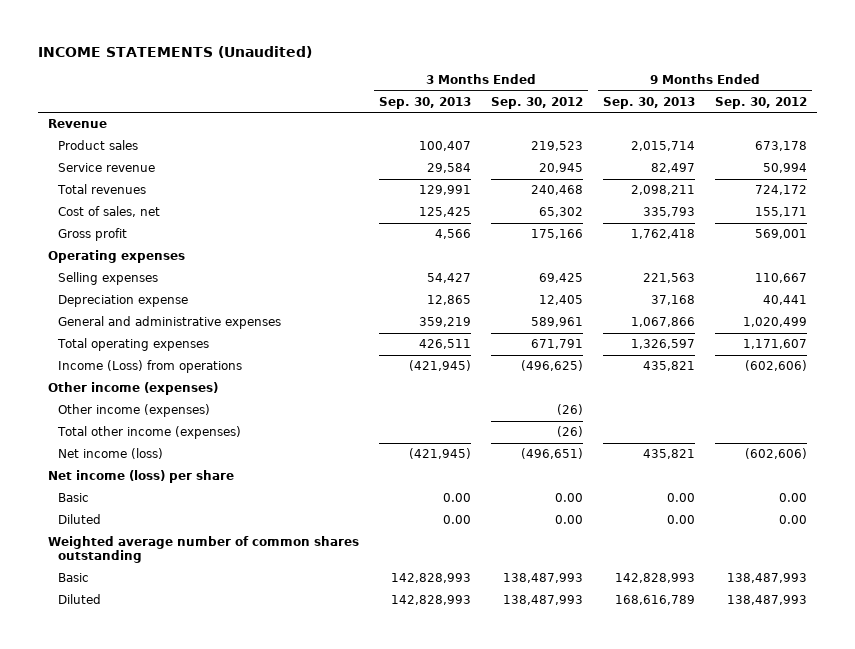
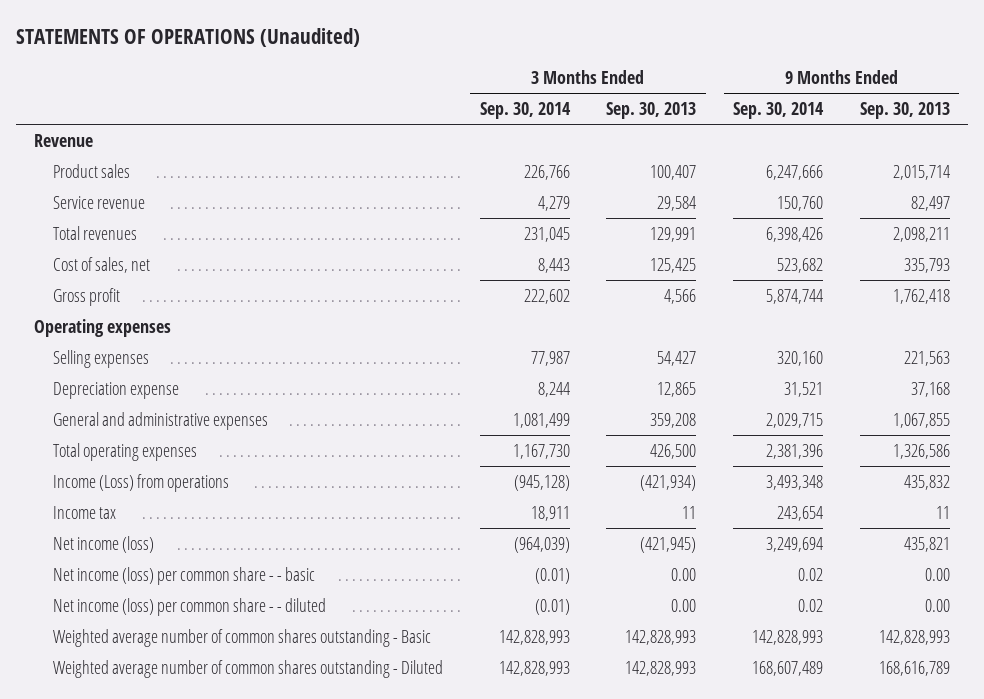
- INCOME STATEMENTS (Unaudited)
+ STATEMENTS OF OPERATIONS (Unaudited)
- | 3 Months Ended Sep. 30, 2013 | 3 Months Ended Sep. 30, 2012 | 9 Months Ended Sep. 30, 2013 | 9 Months Ended Sep. 30, 2012
+ | 3 Months Ended Sep. 30, 2014 | 3 Months Ended Sep. 30, 2013 | 9 Months Ended Sep. 30, 2014 | 9 Months Ended Sep. 30, 2013
- General and administrative expenses | 359,219 | 589,961 | 1,067,866 | 1,020,499
- Total operating expenses | 426,511 | 671,791 | 1,326,597 | 1,171,607
- Income (Loss) from operations | (421,945) | (496,625) | 435,821 | (602,606)
- Other income (expenses)
- Other income (expenses) | | (26) | |
- Total other income (expenses) | | (26) | |
+ General and administrative expenses | 1,081,499 | 359,208 | 2,029,715 | 1,067,855
+ Total operating expenses | 1,167,730 | 426,500 | 2,381,396 | 1,326,586
+ Income (Loss) from operations | (945,128) | (421,934) | 3,493,348 | 435,832
+ Income tax | 18,911 | 11 | 243,654 | 11
- Net income (loss) per share
- Basic | 0.00 | 0.00 | 0.00 | 0.00
- Diluted | 0.00 | 0.00 | 0.00 | 0.00
- Weighted average number of common shares outstanding
- Basic | 142,828,993 | 138,487,993 | 142,828,993 | 138,487,993
- Diluted | 142,828,993 | 138,487,993 | 168,616,789 | 138,487,993
+ Net income (loss) per common share - - basic | (0.01) | 0.00 | 0.02 | 0.00
+ Net income (loss) per common share - - diluted | (0.01) | 0.00 | 0.02 | 0.00
+ Weighted average number of common shares outstanding - Basic | 142,828,993 | 142,828,993 | 142,828,993 | 142,828,993
+ Weighted average number of common shares outstanding - Diluted | 142,828,993 | 142,828,993 | 168,607,489 | 168,616,789

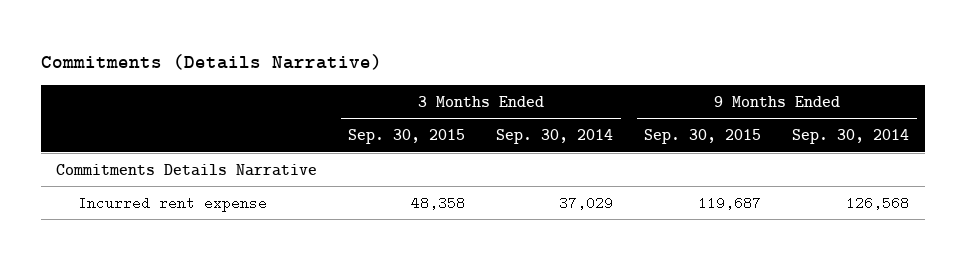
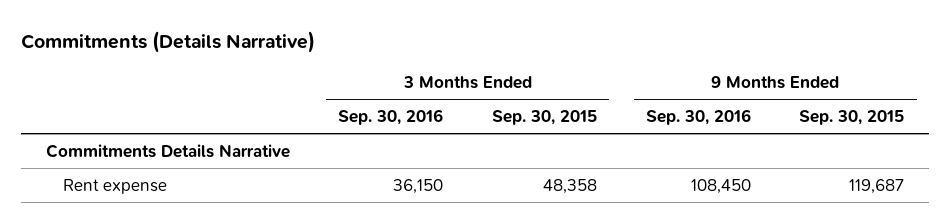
- | 3 Months Ended Sep. 30, 2015 | 3 Months Ended Sep. 30, 2014 | 9 Months Ended Sep. 30, 2015 | 9 Months Ended Sep. 30, 2014
+ | 3 Months Ended Sep. 30, 2016 | 3 Months Ended Sep. 30, 2015 | 9 Months Ended Sep. 30, 2016 | 9 Months Ended Sep. 30, 2015
- Incurred rent expense | 48,358 | 37,029 | 119,687 | 126,568
+ Rent expense | 36,150 | 48,358 | 108,450 | 119,687

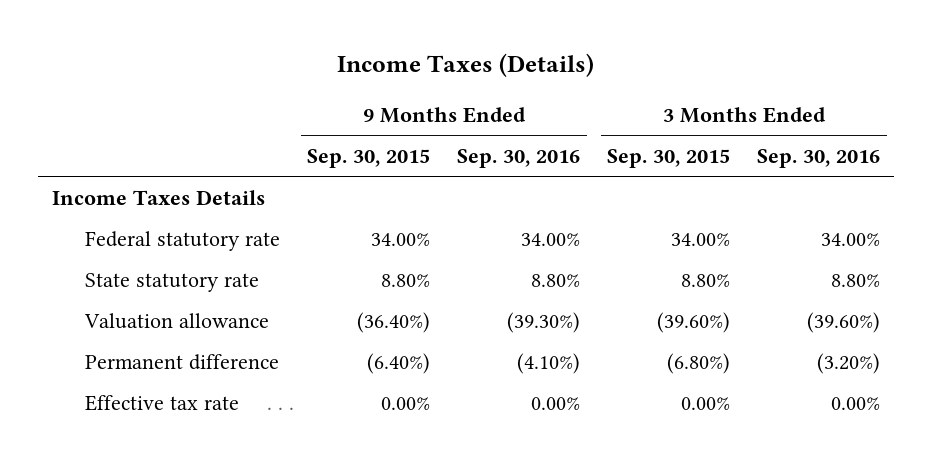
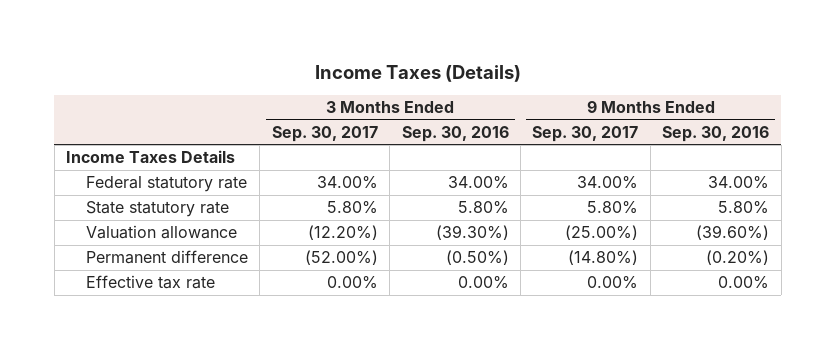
- | 9 Months Ended Sep. 30, 2015 | 9 Months Ended Sep. 30, 2016 | 3 Months Ended Sep. 30, 2015 | 3 Months Ended Sep. 30, 2016
+ | 3 Months Ended Sep. 30, 2017 | 3 Months Ended Sep. 30, 2016 | 9 Months Ended Sep. 30, 2017 | 9 Months Ended Sep. 30, 2016
- State statutory rate | 8.80% | 8.80% | 8.80% | 8.80%
- Valuation allowance | (36.40%) | (39.30%) | (39.60%) | (39.60%)
- Permanent difference | (6.40%) | (4.10%) | (6.80%) | (3.20%)
+ State statutory rate | 5.80% | 5.80% | 5.80% | 5.80%
+ Valuation allowance | (12.20%) | (39.30%) | (25.00%) | (39.60%)
+ Permanent difference | (52.00%) | (0.50%) | (14.80%) | (0.20%)

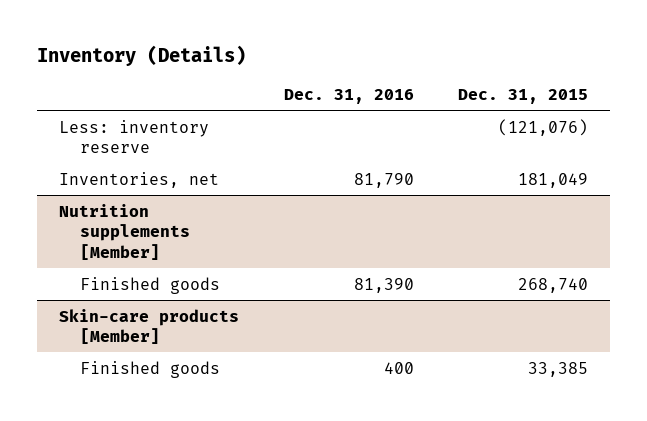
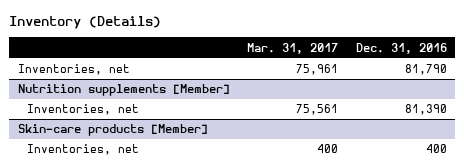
- | Dec. 31, 2016 | Dec. 31, 2015
+ | Mar. 31, 2017 | Dec. 31, 2016
- Less: inventory reserve | | (121,076)
@ Nutrition supplements [Member]
- Finished goods | 81,390 | 268,740
+ Inventories, net | 75,561 | 81,390
@ Skin-care products [Member]
- Finished goods | 400 | 33,385
+ Inventories, net | 400 | 400

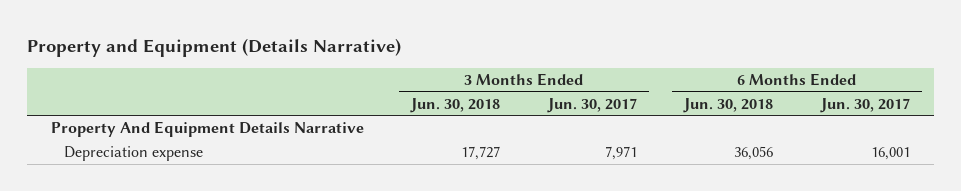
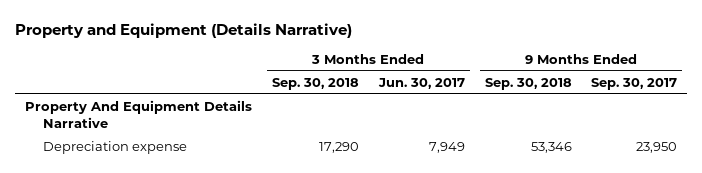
- | 3 Months Ended Jun. 30, 2018 | 3 Months Ended Jun. 30, 2017 | 6 Months Ended Jun. 30, 2018 | 6 Months Ended Jun. 30, 2017
+ | 3 Months Ended Sep. 30, 2018 | 3 Months Ended Jun. 30, 2017 | 9 Months Ended Sep. 30, 2018 | 9 Months Ended Sep. 30, 2017
- Depreciation expense | 17,727 | 7,971 | 36,056 | 16,001
+ Depreciation expense | 17,290 | 7,949 | 53,346 | 23,950

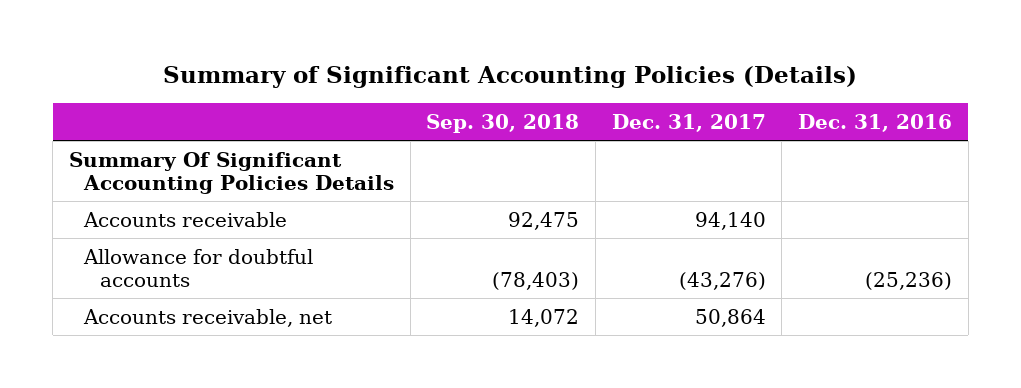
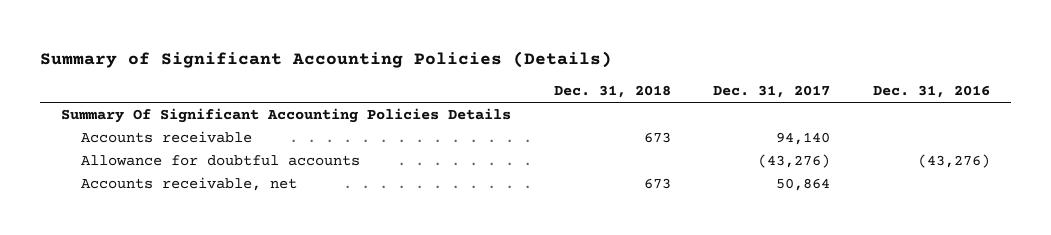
- | Sep. 30, 2018 | Dec. 31, 2017 | Dec. 31, 2016
+ | Dec. 31, 2018 | Dec. 31, 2017 | Dec. 31, 2016
- Allowance for doubtful accounts | (78,403) | (43,276) | (25,236)
+ Allowance for doubtful accounts | | (43,276) | (43,276)

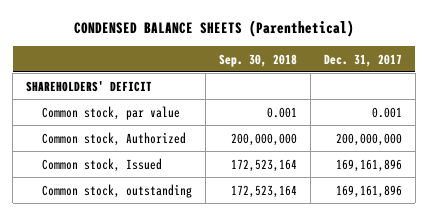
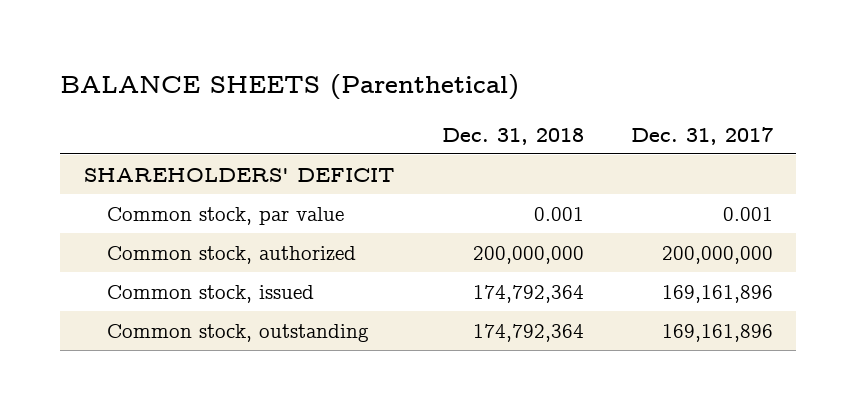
- CONDENSED BALANCE SHEETS (Parenthetical)
+ BALANCE SHEETS (Parenthetical)
- | Sep. 30, 2018 | Dec. 31, 2017
+ | Dec. 31, 2018 | Dec. 31, 2017
- Common stock, Authorized | 200,000,000 | 200,000,000
- Common stock, Issued | 172,523,164 | 169,161,896
+ Common stock, authorized | 200,000,000 | 200,000,000
+ Common stock, issued | 174,792,364 | 169,161,896

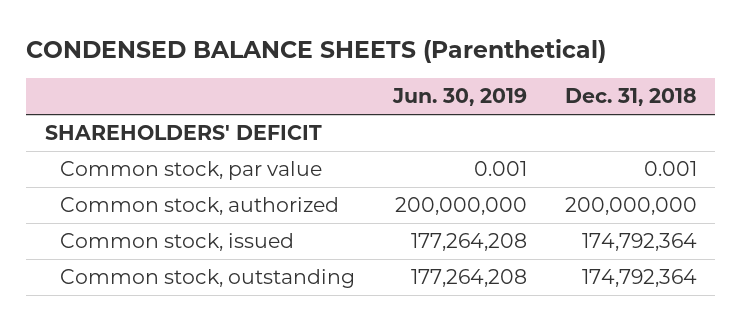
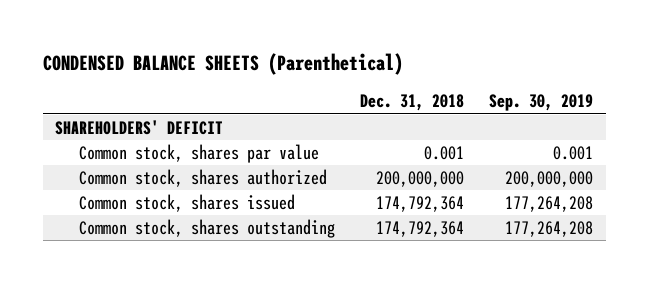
- | Jun. 30, 2019 | Dec. 31, 2018
+ | Dec. 31, 2018 | Sep. 30, 2019
- Common stock, par value | 0.001 | 0.001
- Common stock, authorized | 200,000,000 | 200,000,000
- Common stock, issued | 177,264,208 | 174,792,364
- Common stock, outstanding | 177,264,208 | 174,792,364
+ Common stock, shares par value | 0.001 | 0.001
+ Common stock, shares authorized | 200,000,000 | 200,000,000
+ Common stock, shares issued | 174,792,364 | 177,264,208
+ Common stock, shares outstanding | 174,792,364 | 177,264,208

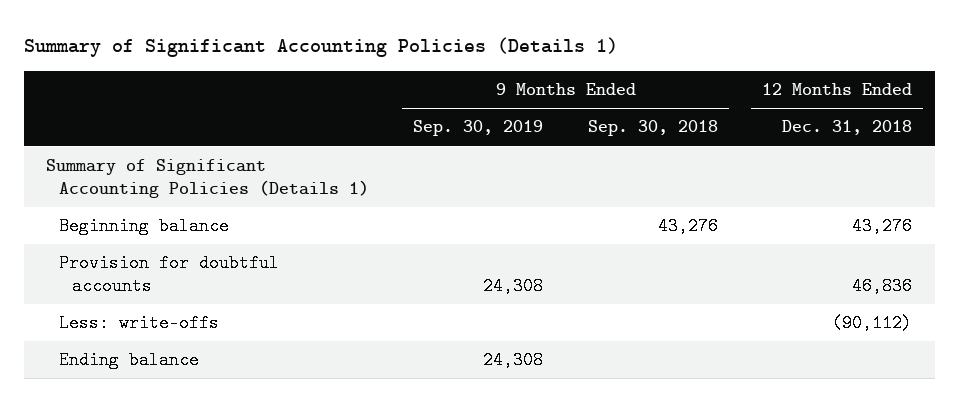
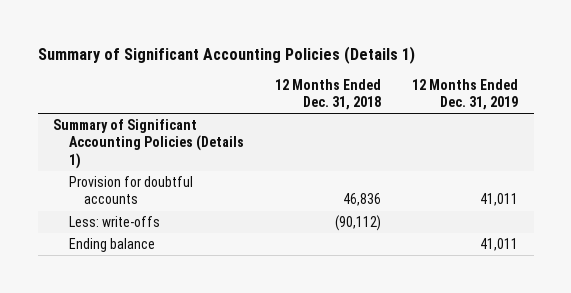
- | 9 Months Ended Sep. 30, 2019 | 9 Months Ended Sep. 30, 2018 | 12 Months Ended Dec. 31, 2018
+ | 12 Months Ended Dec. 31, 2018 | 12 Months Ended Dec. 31, 2019
- Beginning balance | | 43,276 | 43,276

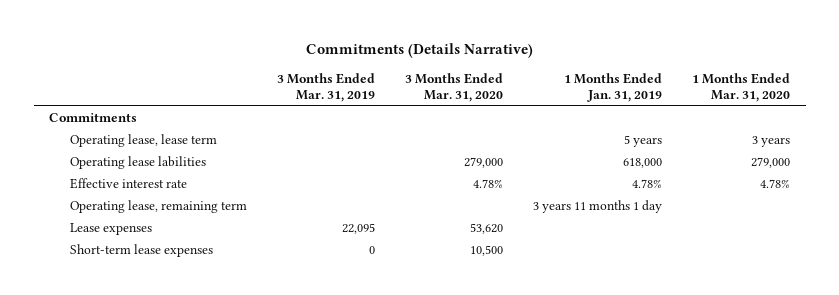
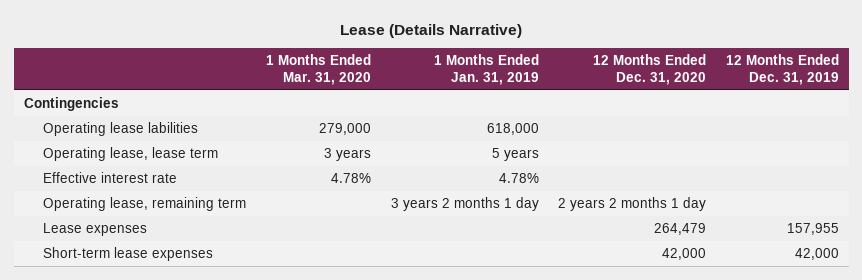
- Commitments (Details Narrative)
+ Lease (Details Narrative)
- | 3 Months Ended Mar. 31, 2019 | 3 Months Ended Mar. 31, 2020 | 1 Months Ended Jan. 31, 2019 | 1 Months Ended Mar. 31, 2020
+ | 1 Months Ended Mar. 31, 2020 | 1 Months Ended Jan. 31, 2019 | 12 Months Ended Dec. 31, 2020 | 12 Months Ended Dec. 31, 2019
- Commitments
+ Contingencies
moved down: Operating lease, lease term | 3 years | 5 years | |
- Operating lease, remaining term | | | 3 years 11 months 1 day |
+ Operating lease, remaining term | | 3 years 2 months 1 day | 2 years 2 months 1 day |

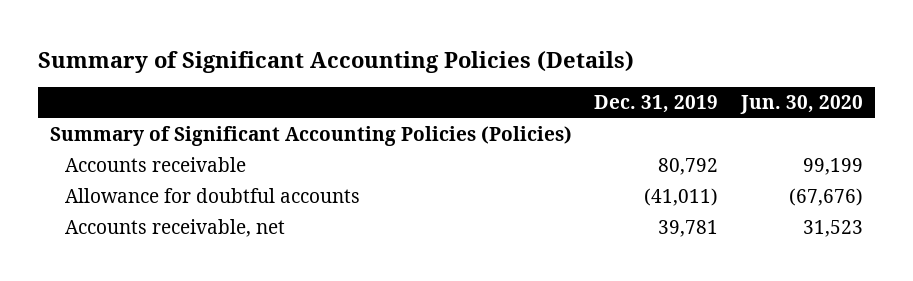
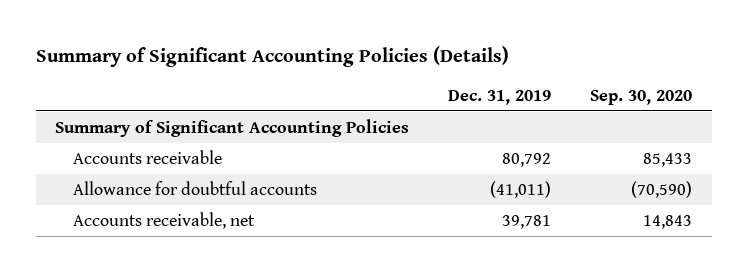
- | Dec. 31, 2019 | Jun. 30, 2020
+ | Dec. 31, 2019 | Sep. 30, 2020
- Summary of Significant Accounting Policies (Policies)
+ Summary of Significant Accounting Policies

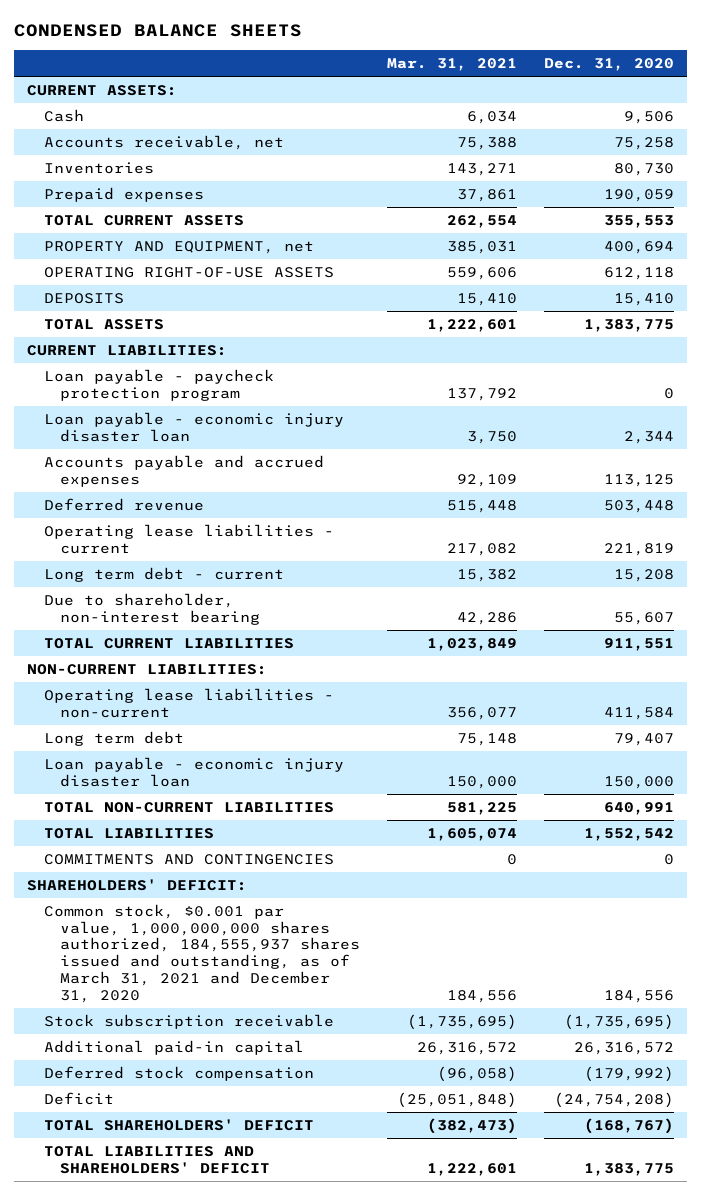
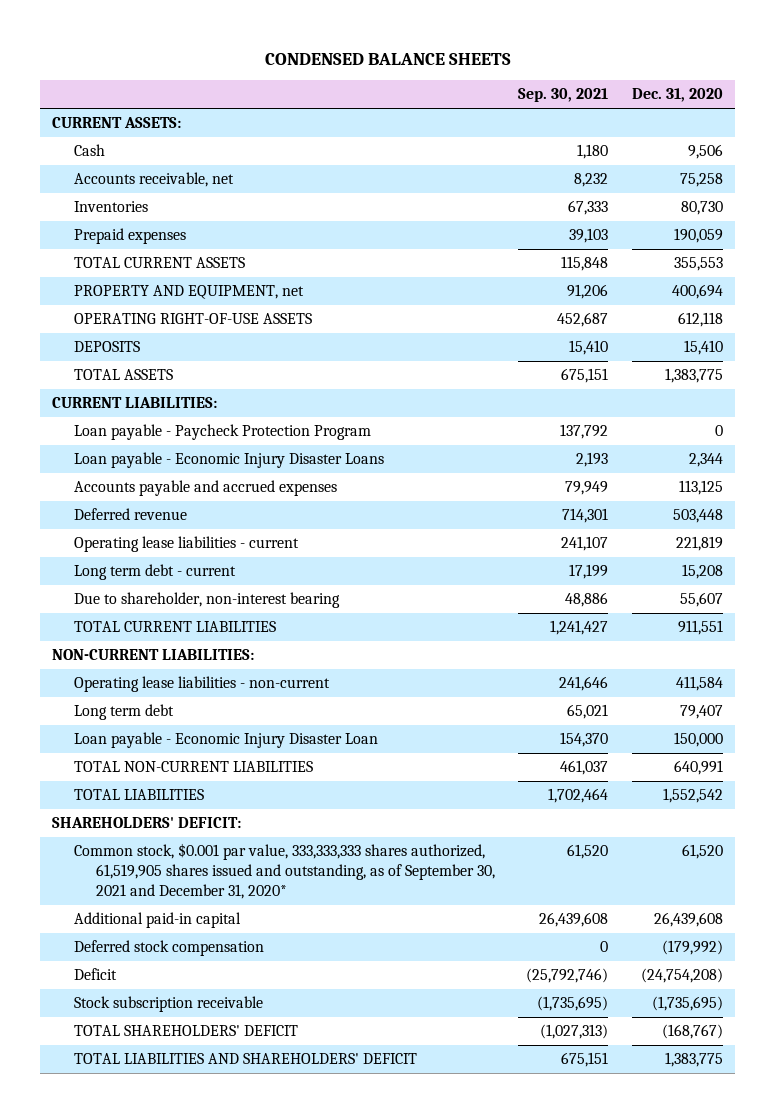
- | Mar. 31, 2021 | Dec. 31, 2020
+ | Sep. 30, 2021 | Dec. 31, 2020
- Loan payable - paycheck protection program | 137,792 | 0
- Loan payable - economic injury disaster loan | 3,750 | 2,344
+ Loan payable - Paycheck Protection Program | 137,792 | 0
+ Loan payable - Economic Injury Disaster Loans | 2,193 | 2,344
- Loan payable - economic injury disaster loan | 150,000 | 150,000
+ Loan payable - Economic Injury Disaster Loan | 154,370 | 150,000
- COMMITMENTS AND CONTINGENCIES | 0 | 0
- Common stock, $0.001 par value, 1,000,000,000 shares authorized, 184,555,937 shares issued and outstanding, as of March 31, 2021 and December 31, 2020 | 184,556 | 184,556
- Additional paid-in capital | 26,316,572 | 26,316,572
+ Common stock, $0.001 par value, 333,333,333 shares authorized, 61,519,905 shares issued and outstanding, as of September 30, 2021 and December 31, 2020* | 61,520 | 61,520
+ Additional paid-in capital | 26,439,608 | 26,439,608
moved down: Stock subscription receivable | (1,735,695) | (1,735,695)

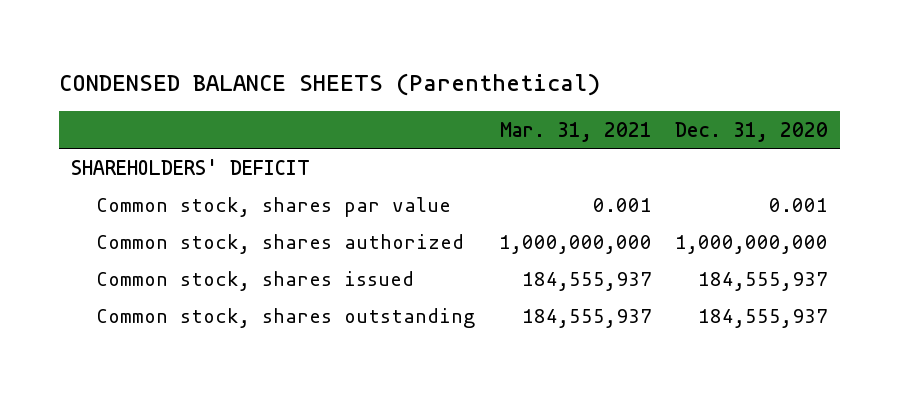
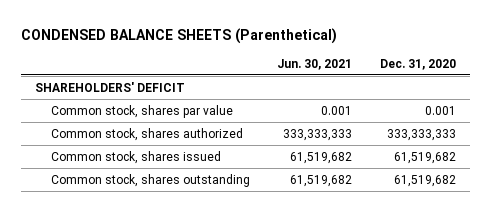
- | Mar. 31, 2021 | Dec. 31, 2020
+ | Jun. 30, 2021 | Dec. 31, 2020
- Common stock, shares authorized | 1,000,000,000 | 1,000,000,000
- Common stock, shares issued | 184,555,937 | 184,555,937
- Common stock, shares outstanding | 184,555,937 | 184,555,937
+ Common stock, shares authorized | 333,333,333 | 333,333,333
+ Common stock, shares issued | 61,519,682 | 61,519,682
+ Common stock, shares outstanding | 61,519,682 | 61,519,682

